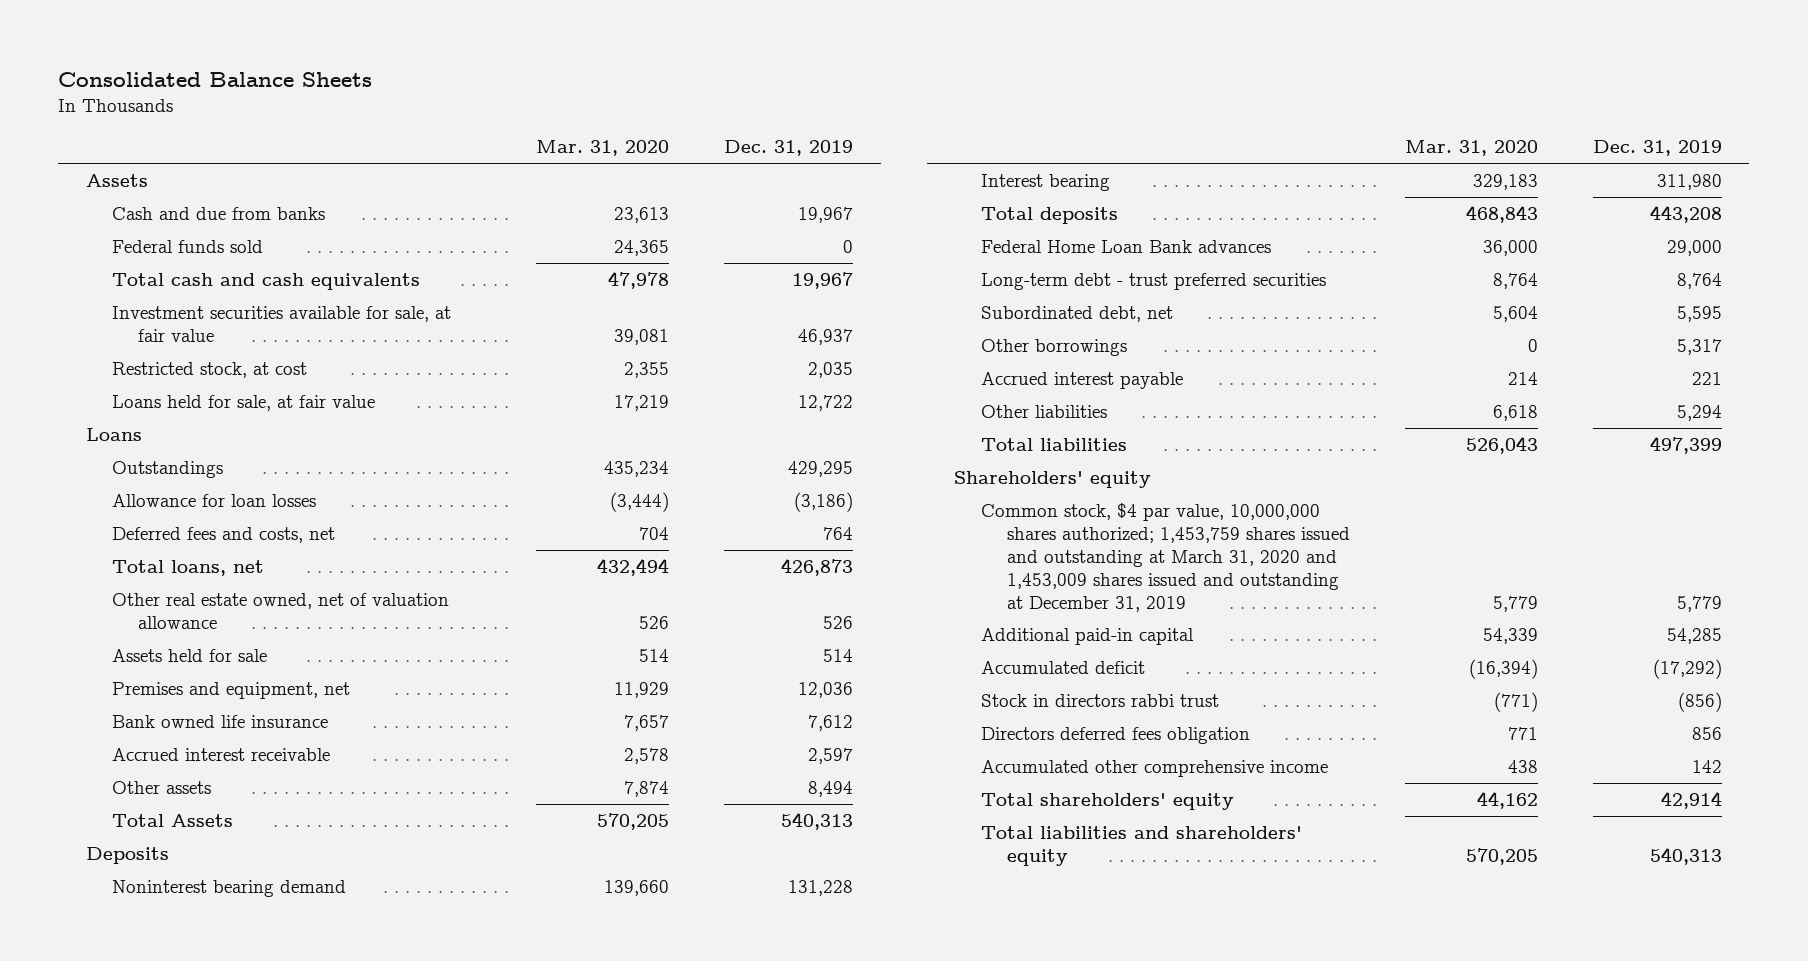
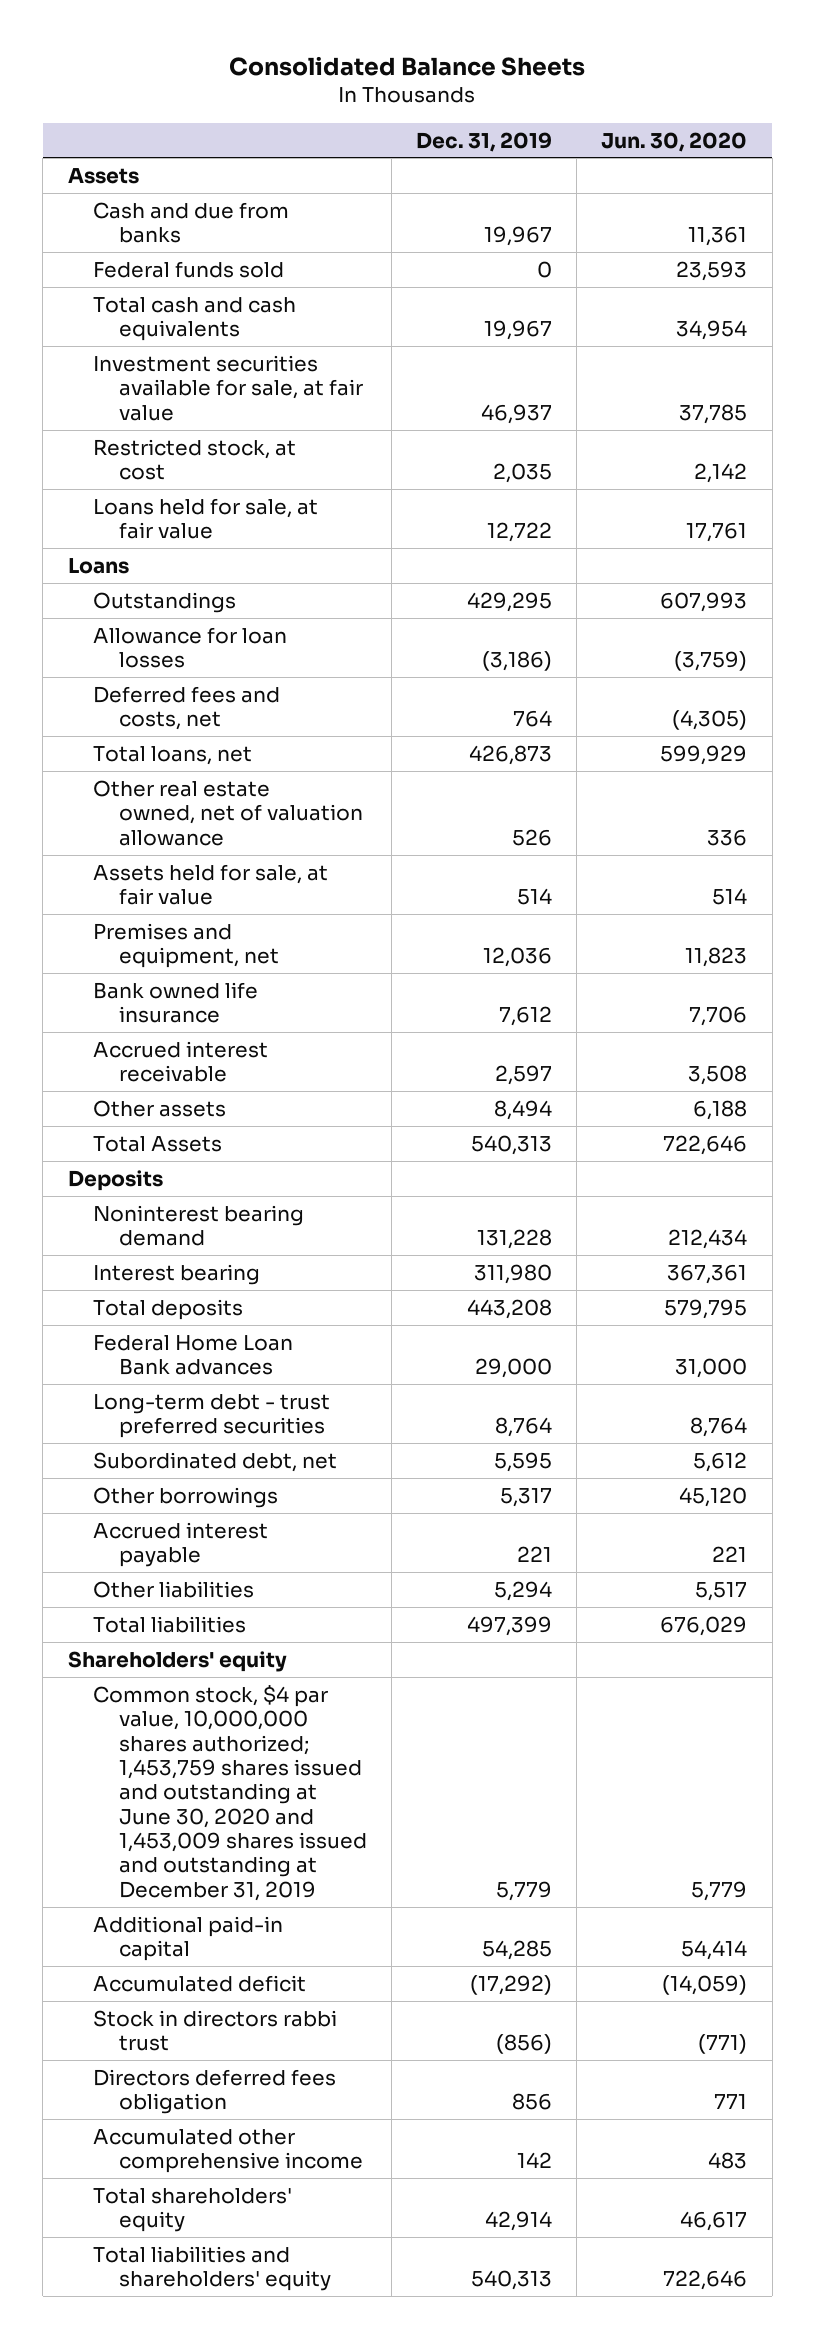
- | Mar. 31, 2020 | Dec. 31, 2019
+ | Dec. 31, 2019 | Jun. 30, 2020
- Assets held for sale | 514 | 514
+ Assets held for sale, at fair value | 514 | 514
- Common stock, $4 par value, 10,000,000 shares authorized; 1,453,759 shares issued and outstanding at March 31, 2020 and 1,453,009 shares issued and outstanding at December 31, 2019 | 5,779 | 5,779
+ Common stock, $4 par value, 10,000,000 shares authorized; 1,453,759 shares issued and outstanding at June 30, 2020 and 1,453,009 shares issued and outstanding at December 31, 2019 | 5,779 | 5,779

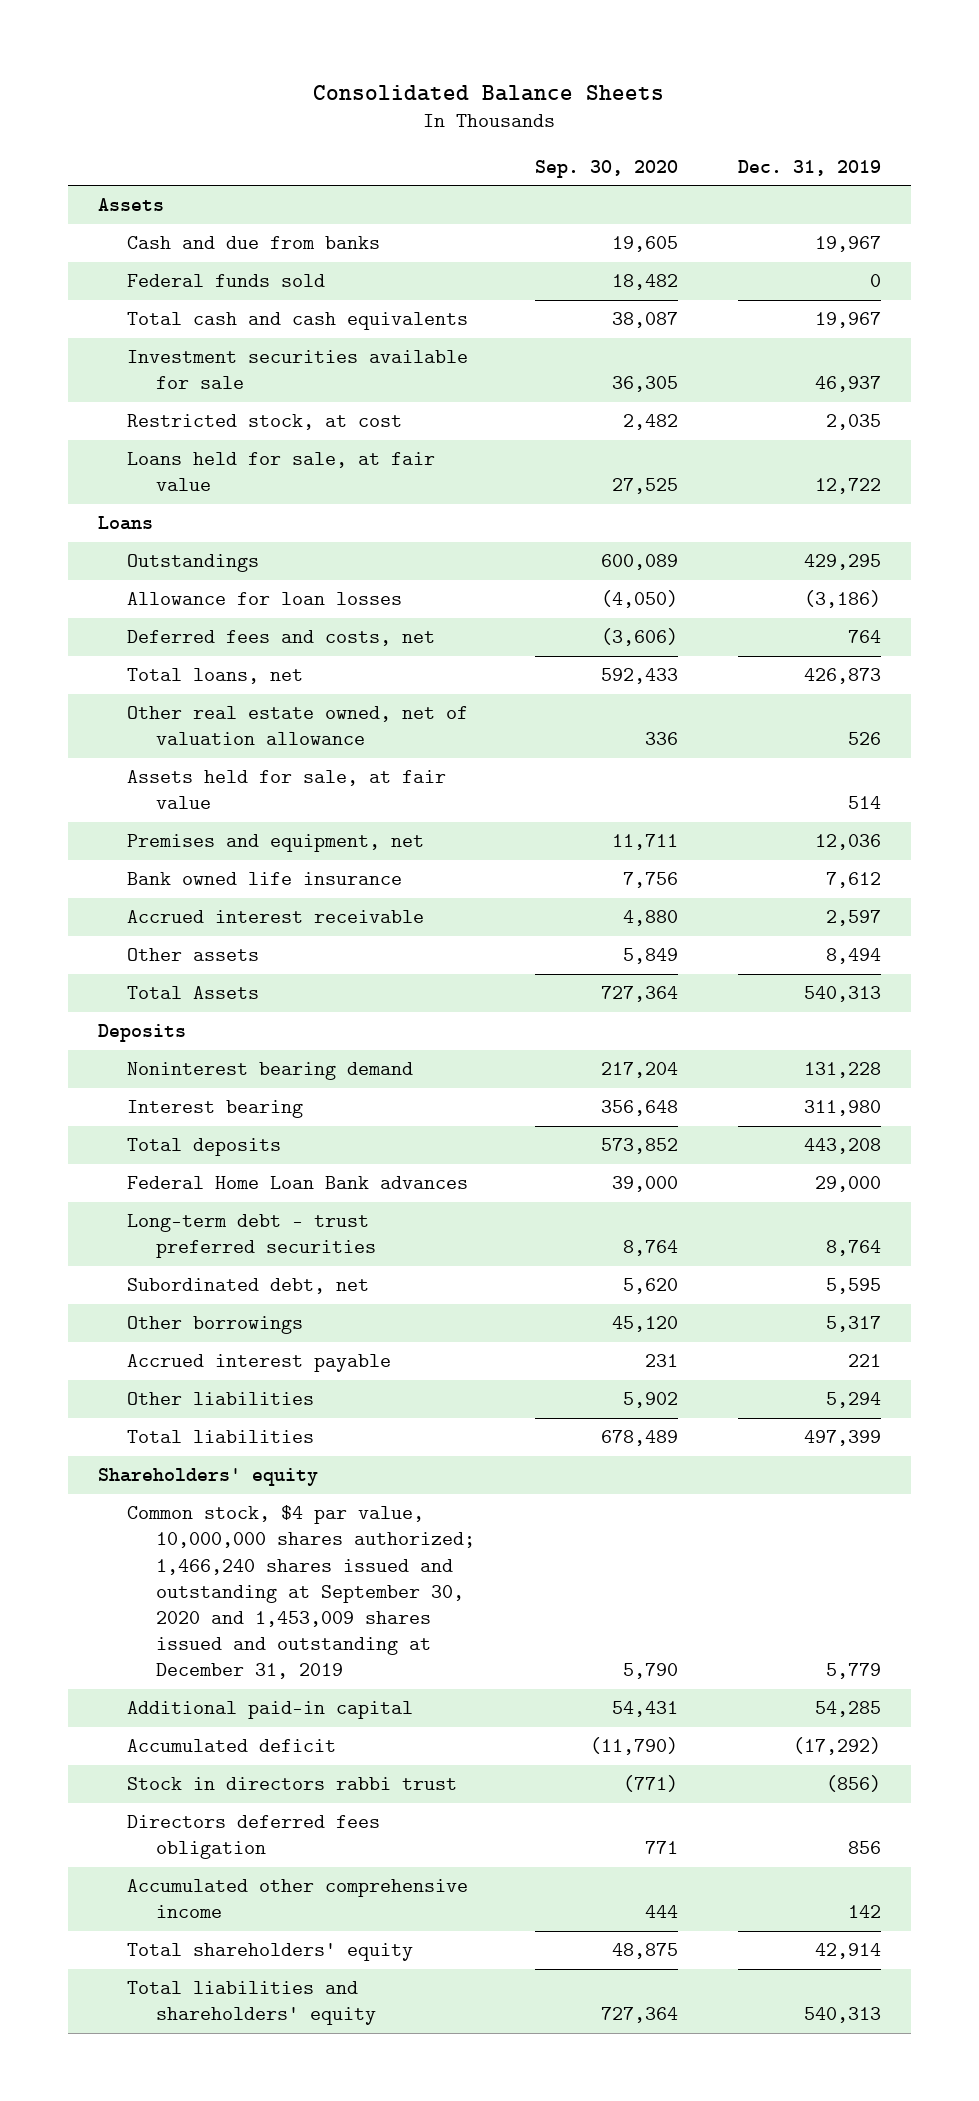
- | Dec. 31, 2019 | Jun. 30, 2020
+ | Sep. 30, 2020 | Dec. 31, 2019
- Investment securities available for sale, at fair value | 46,937 | 37,785
+ Investment securities available for sale | 36,305 | 46,937
- Common stock, $4 par value, 10,000,000 shares authorized; 1,453,759 shares issued and outstanding at June 30, 2020 and 1,453,009 shares issued and outstanding at December 31, 2019 | 5,779 | 5,779
+ Common stock, $4 par value, 10,000,000 shares authorized; 1,466,240 shares issued and outstanding at September 30, 2020 and 1,453,009 shares issued and outstanding at December 31, 2019 | 5,790 | 5,779

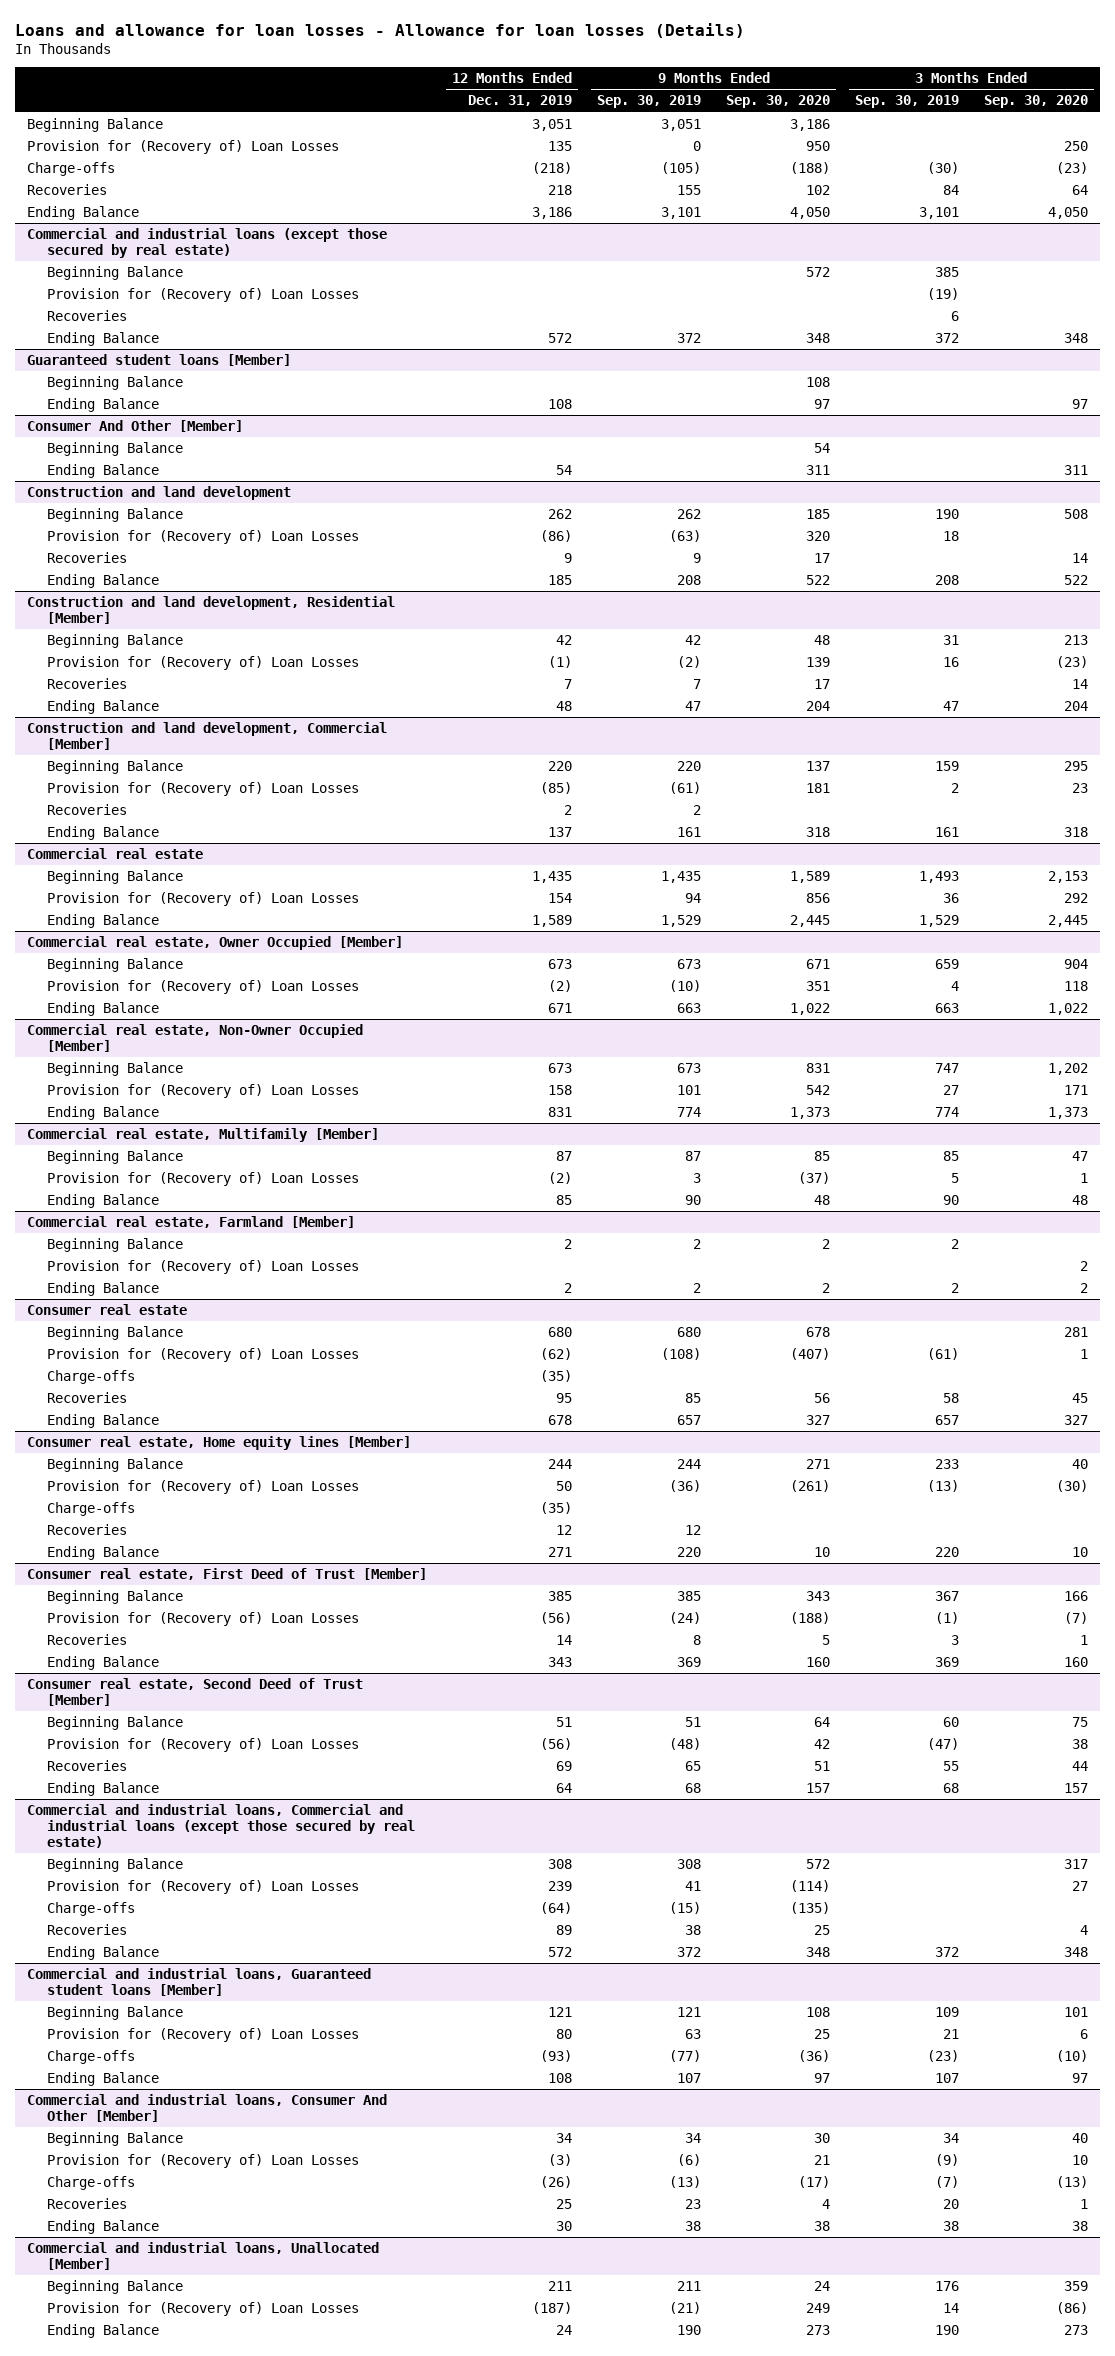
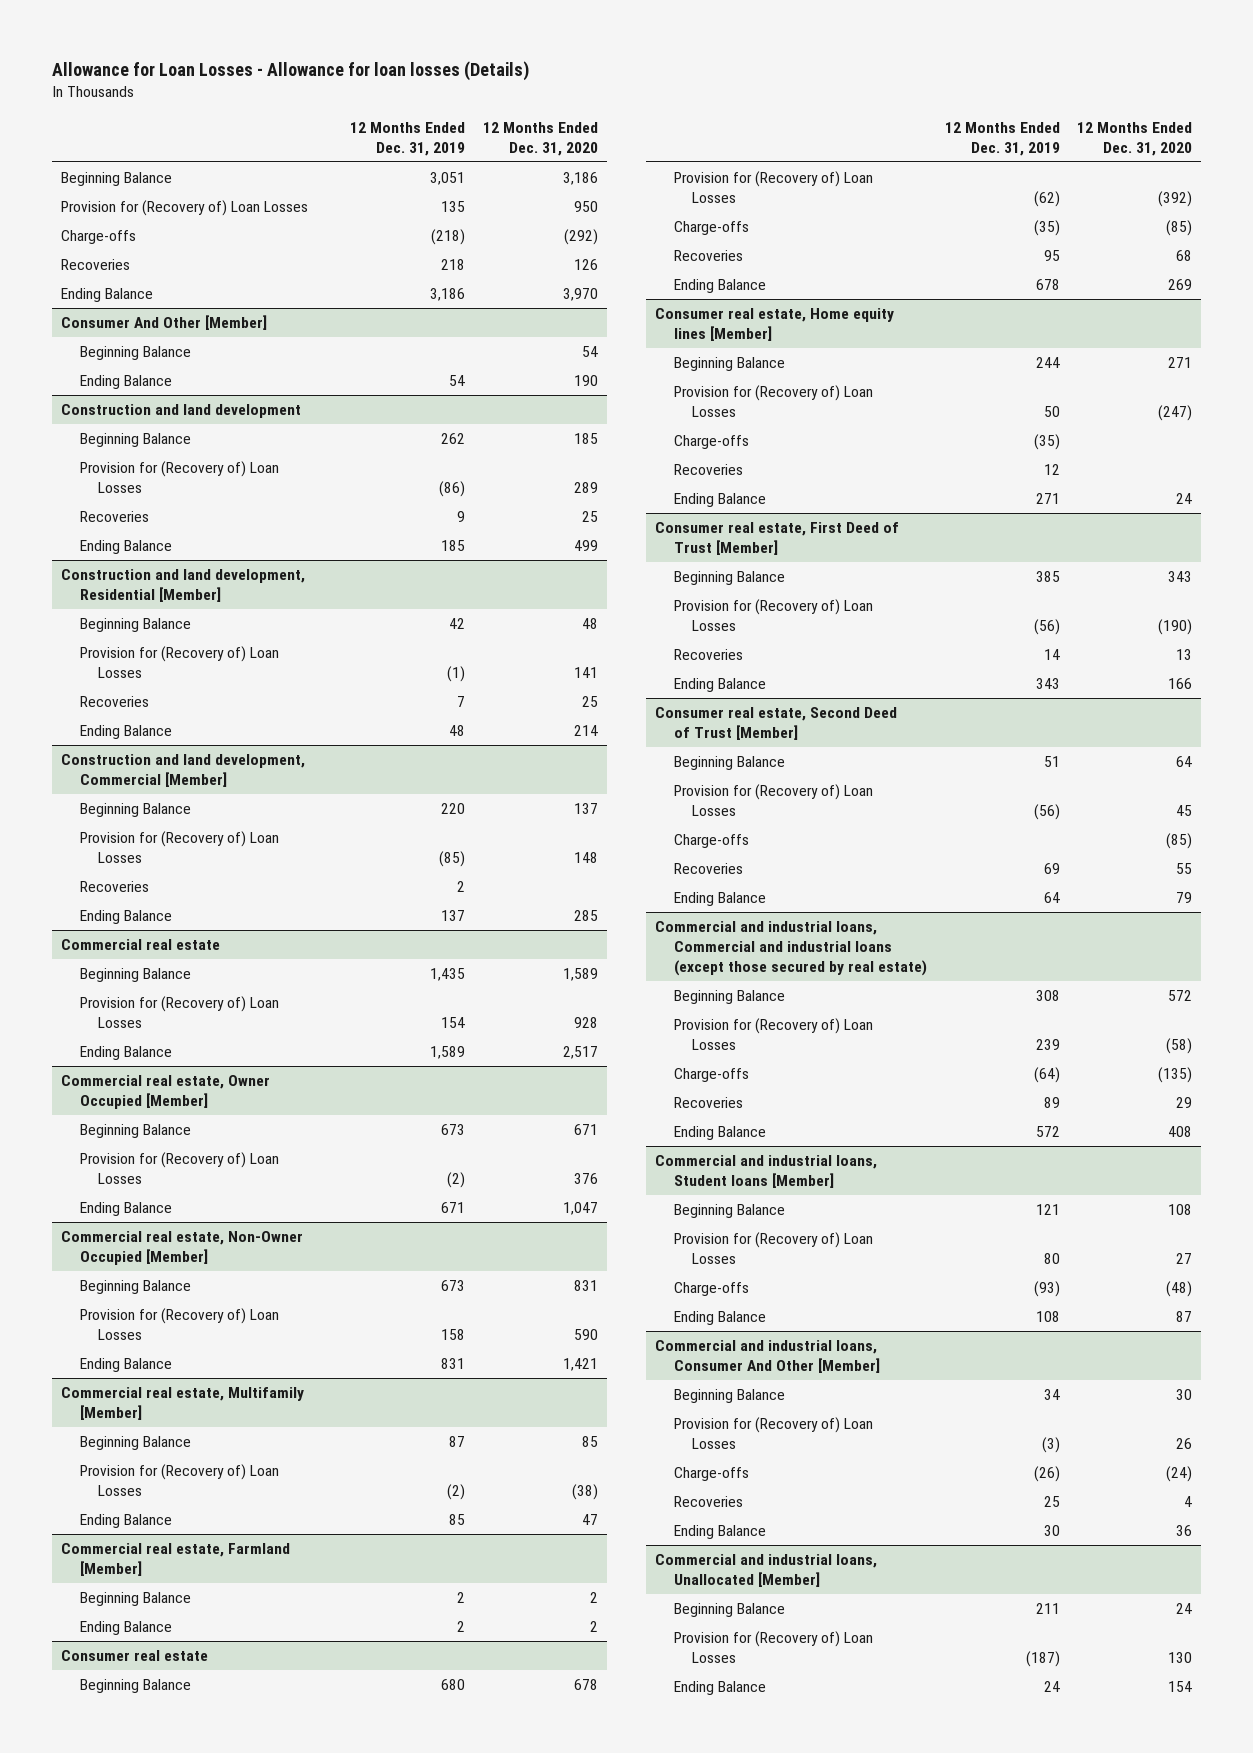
- Loans and allowance for loan losses - Allowance for loan losses (Details)
+ Allowance for Loan Losses - Allowance for loan losses (Details)
- | 12 Months Ended Dec. 31, 2019 | 9 Months Ended Sep. 30, 2019 | 9 Months Ended Sep. 30, 2020 | 3 Months Ended Sep. 30, 2019 | 3 Months Ended Sep. 30, 2020
+ | 12 Months Ended Dec. 31, 2019 | 12 Months Ended Dec. 31, 2020
- Commercial and industrial loans (except those secured by real estate)
- Beginning Balance | | | 572 | 385 |
- Provision for (Recovery of) Loan Losses | | | | (19) |
- Recoveries | | | | 6 |
- Ending Balance | 572 | 372 | 348 | 372 | 348
- Guaranteed student loans [Member]
- Beginning Balance | | | 108 | |
- Ending Balance | 108 | | 97 | | 97
@ Commercial real estate, Farmland [Member]
- Provision for (Recovery of) Loan Losses | | | | | 2
@ Consumer real estate, Second Deed of Trust [Member]
+ Charge-offs | | (85)
- Commercial and industrial loans, Guaranteed student loans [Member]
+ Commercial and industrial loans, Student loans [Member]

